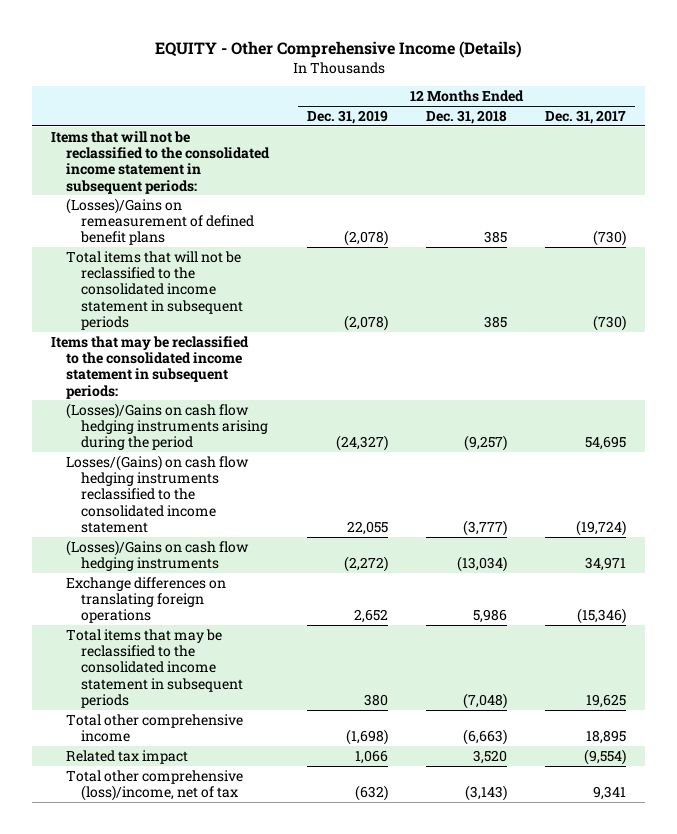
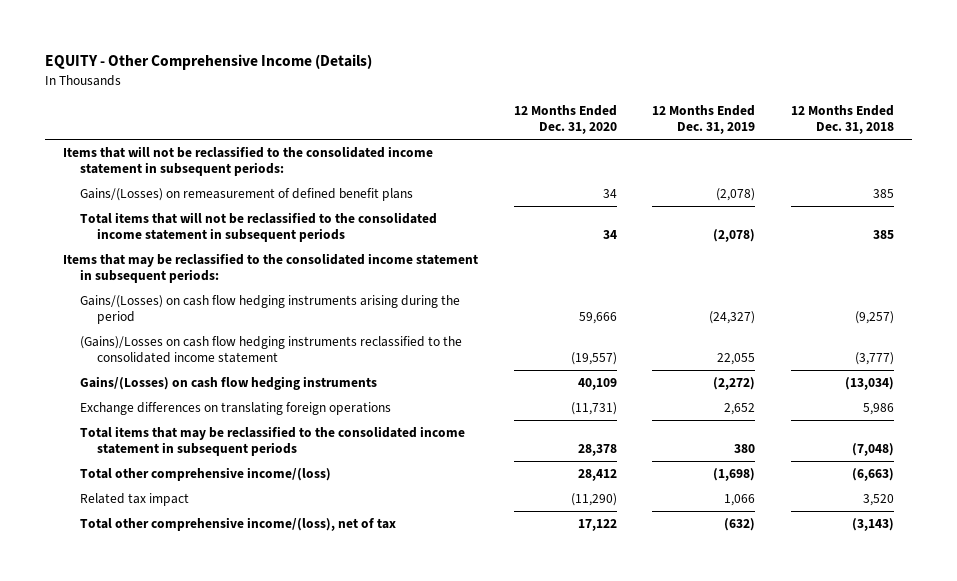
- | 12 Months Ended Dec. 31, 2019 | 12 Months Ended Dec. 31, 2018 | 12 Months Ended Dec. 31, 2017
+ | 12 Months Ended Dec. 31, 2020 | 12 Months Ended Dec. 31, 2019 | 12 Months Ended Dec. 31, 2018
- (Losses)/Gains on remeasurement of defined benefit plans | (2,078) | 385 | (730)
+ Gains/(Losses) on remeasurement of defined benefit plans | 34 | (2,078) | 385
- (Losses)/Gains on cash flow hedging instruments arising during the period | (24,327) | (9,257) | 54,695
- Losses/(Gains) on cash flow hedging instruments reclassified to the consolidated income statement | 22,055 | (3,777) | (19,724)
- (Losses)/Gains on cash flow hedging instruments | (2,272) | (13,034) | 34,971
+ Gains/(Losses) on cash flow hedging instruments arising during the period | 59,666 | (24,327) | (9,257)
+ (Gains)/Losses on cash flow hedging instruments reclassified to the consolidated income statement | (19,557) | 22,055 | (3,777)
+ Gains/(Losses) on cash flow hedging instruments | 40,109 | (2,272) | (13,034)
- Total other comprehensive income | (1,698) | (6,663) | 18,895
+ Total other comprehensive income/(loss) | 28,412 | (1,698) | (6,663)
- Total other comprehensive (loss)/income, net of tax | (632) | (3,143) | 9,341
+ Total other comprehensive income/(loss), net of tax | 17,122 | (632) | (3,143)

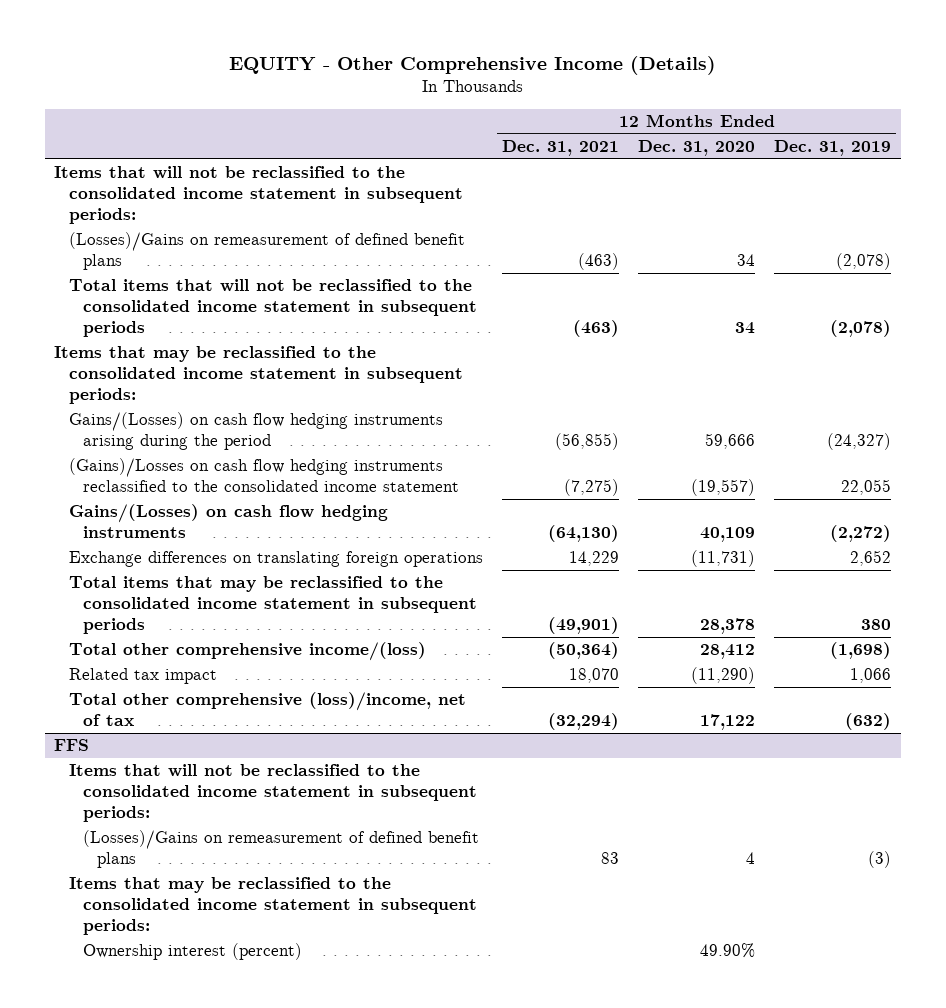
- | 12 Months Ended Dec. 31, 2020 | 12 Months Ended Dec. 31, 2019 | 12 Months Ended Dec. 31, 2018
+ | 12 Months Ended Dec. 31, 2021 | 12 Months Ended Dec. 31, 2020 | 12 Months Ended Dec. 31, 2019
- Gains/(Losses) on remeasurement of defined benefit plans | 34 | (2,078) | 385
+ (Losses)/Gains on remeasurement of defined benefit plans | (463) | 34 | (2,078)
- Total other comprehensive income/(loss), net of tax | 17,122 | (632) | (3,143)
+ Total other comprehensive (loss)/income, net of tax | (32,294) | 17,122 | (632)
+ FFS
+ Items that will not be reclassified to the consolidated income statement in subsequent periods:
+ (Losses)/Gains on remeasurement of defined benefit plans | 83 | 4 | (3)
+ Items that may be reclassified to the consolidated income statement in subsequent periods:
+ Ownership interest (percent) | | 49.90% |

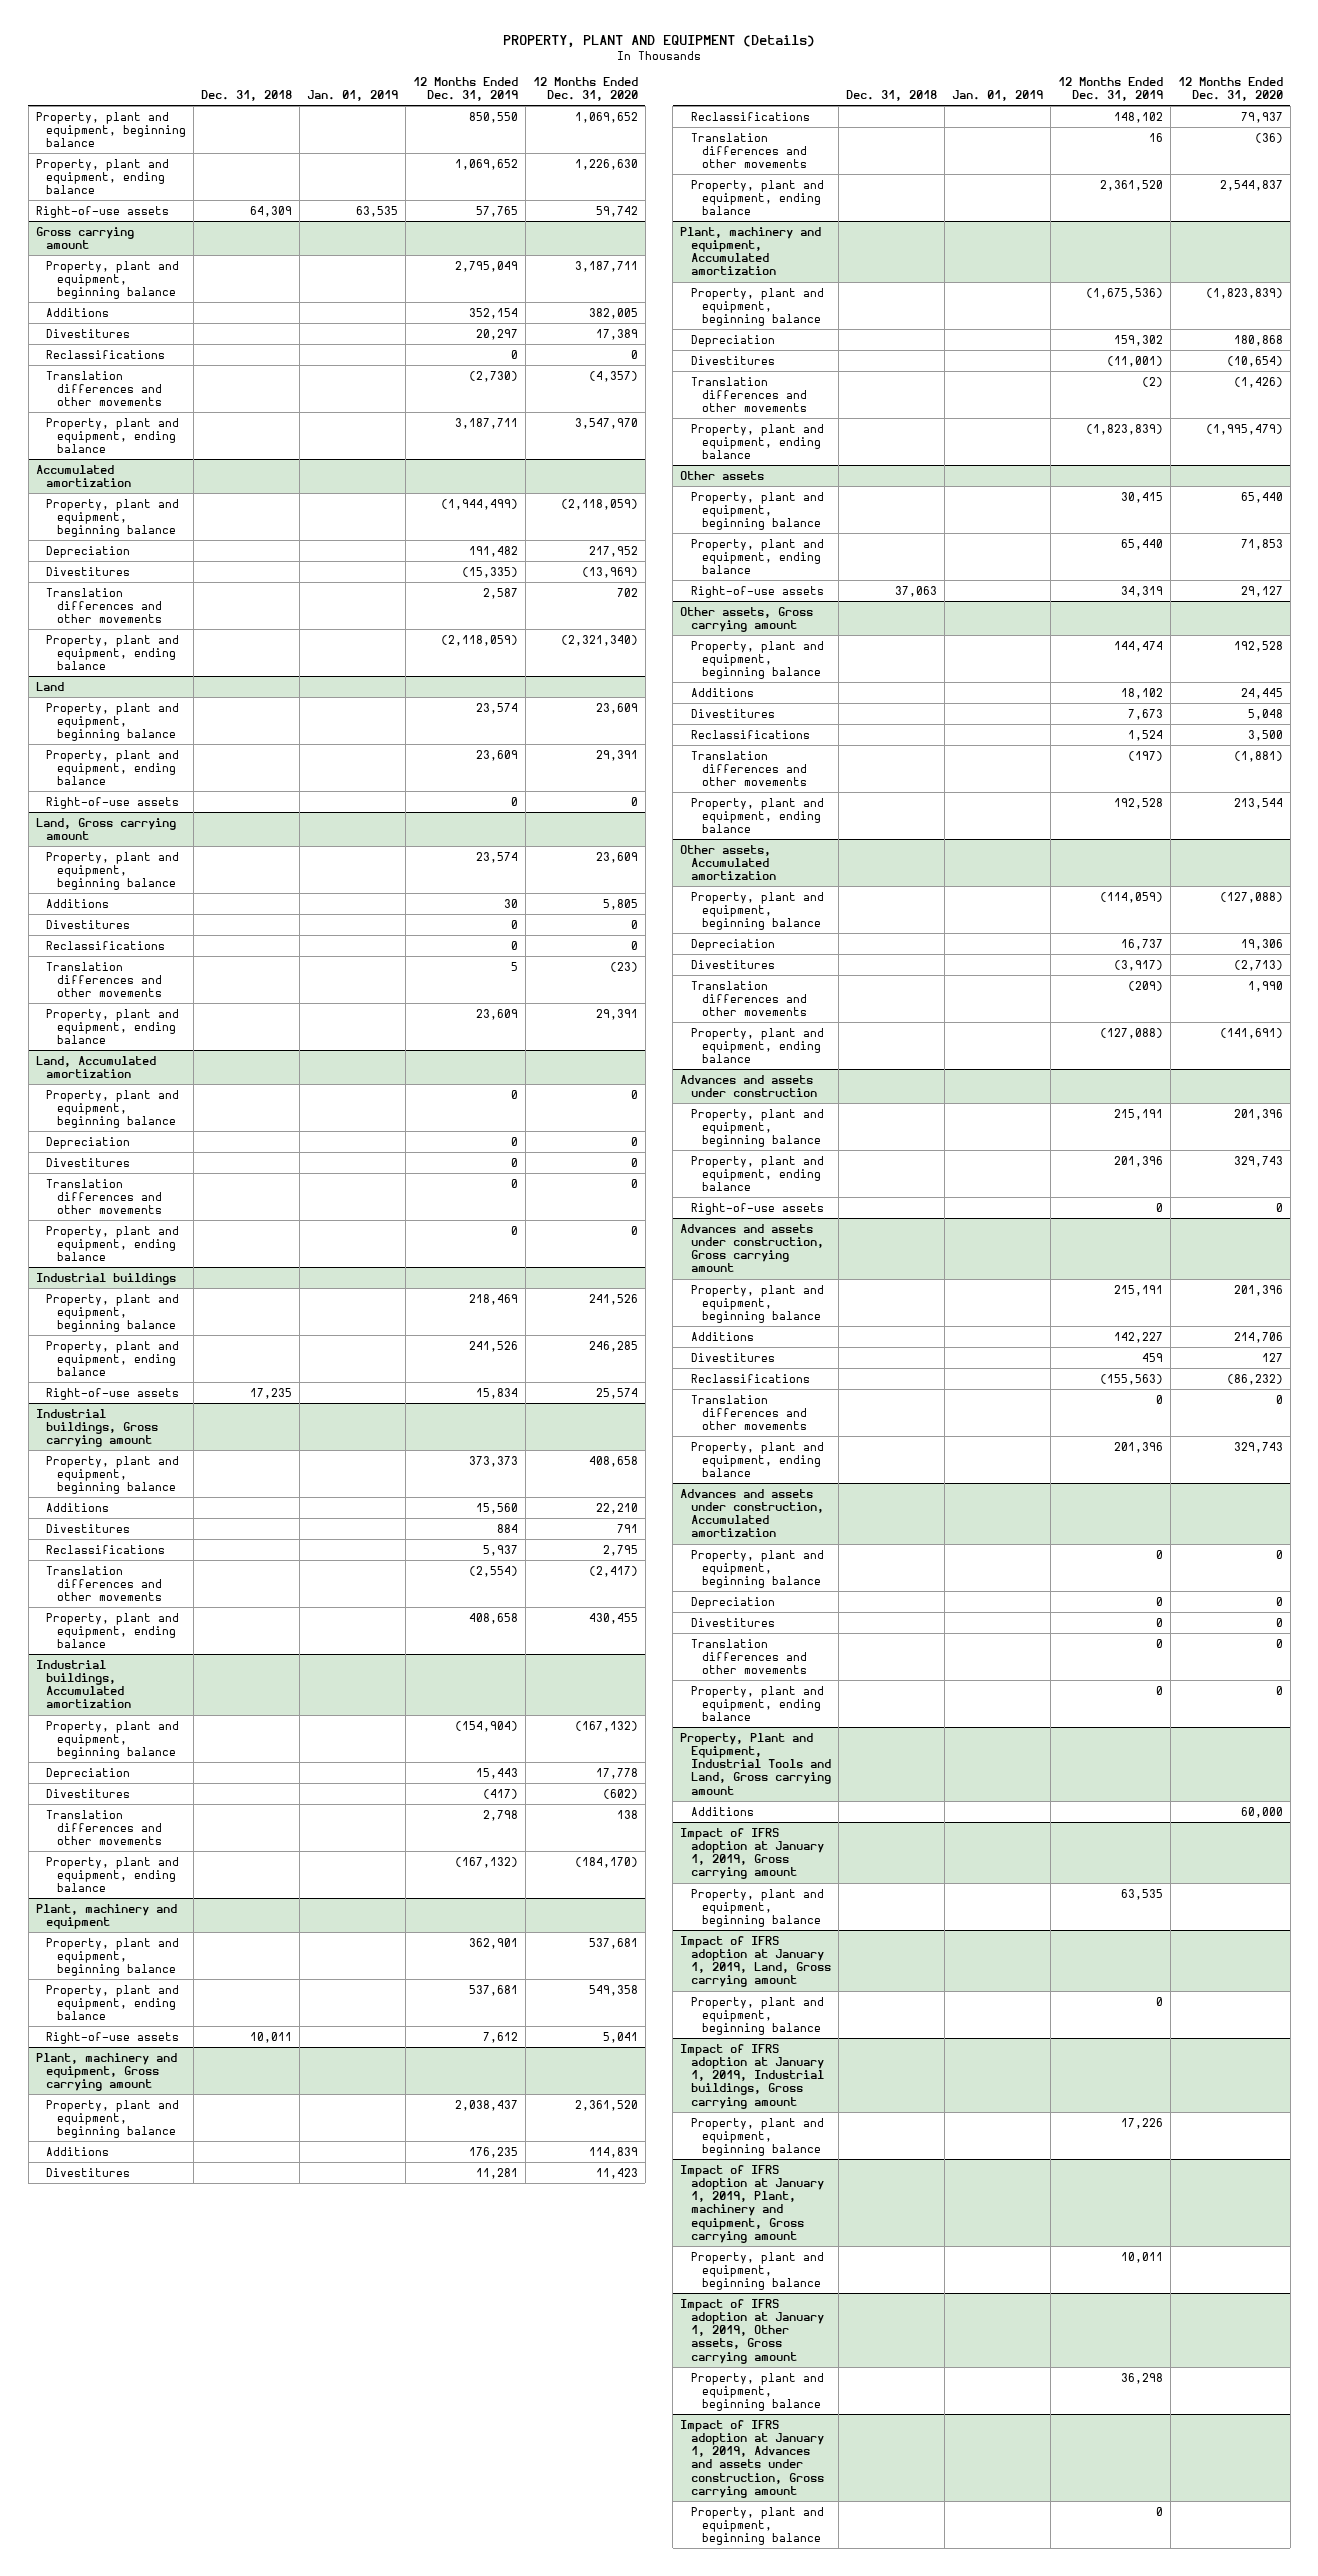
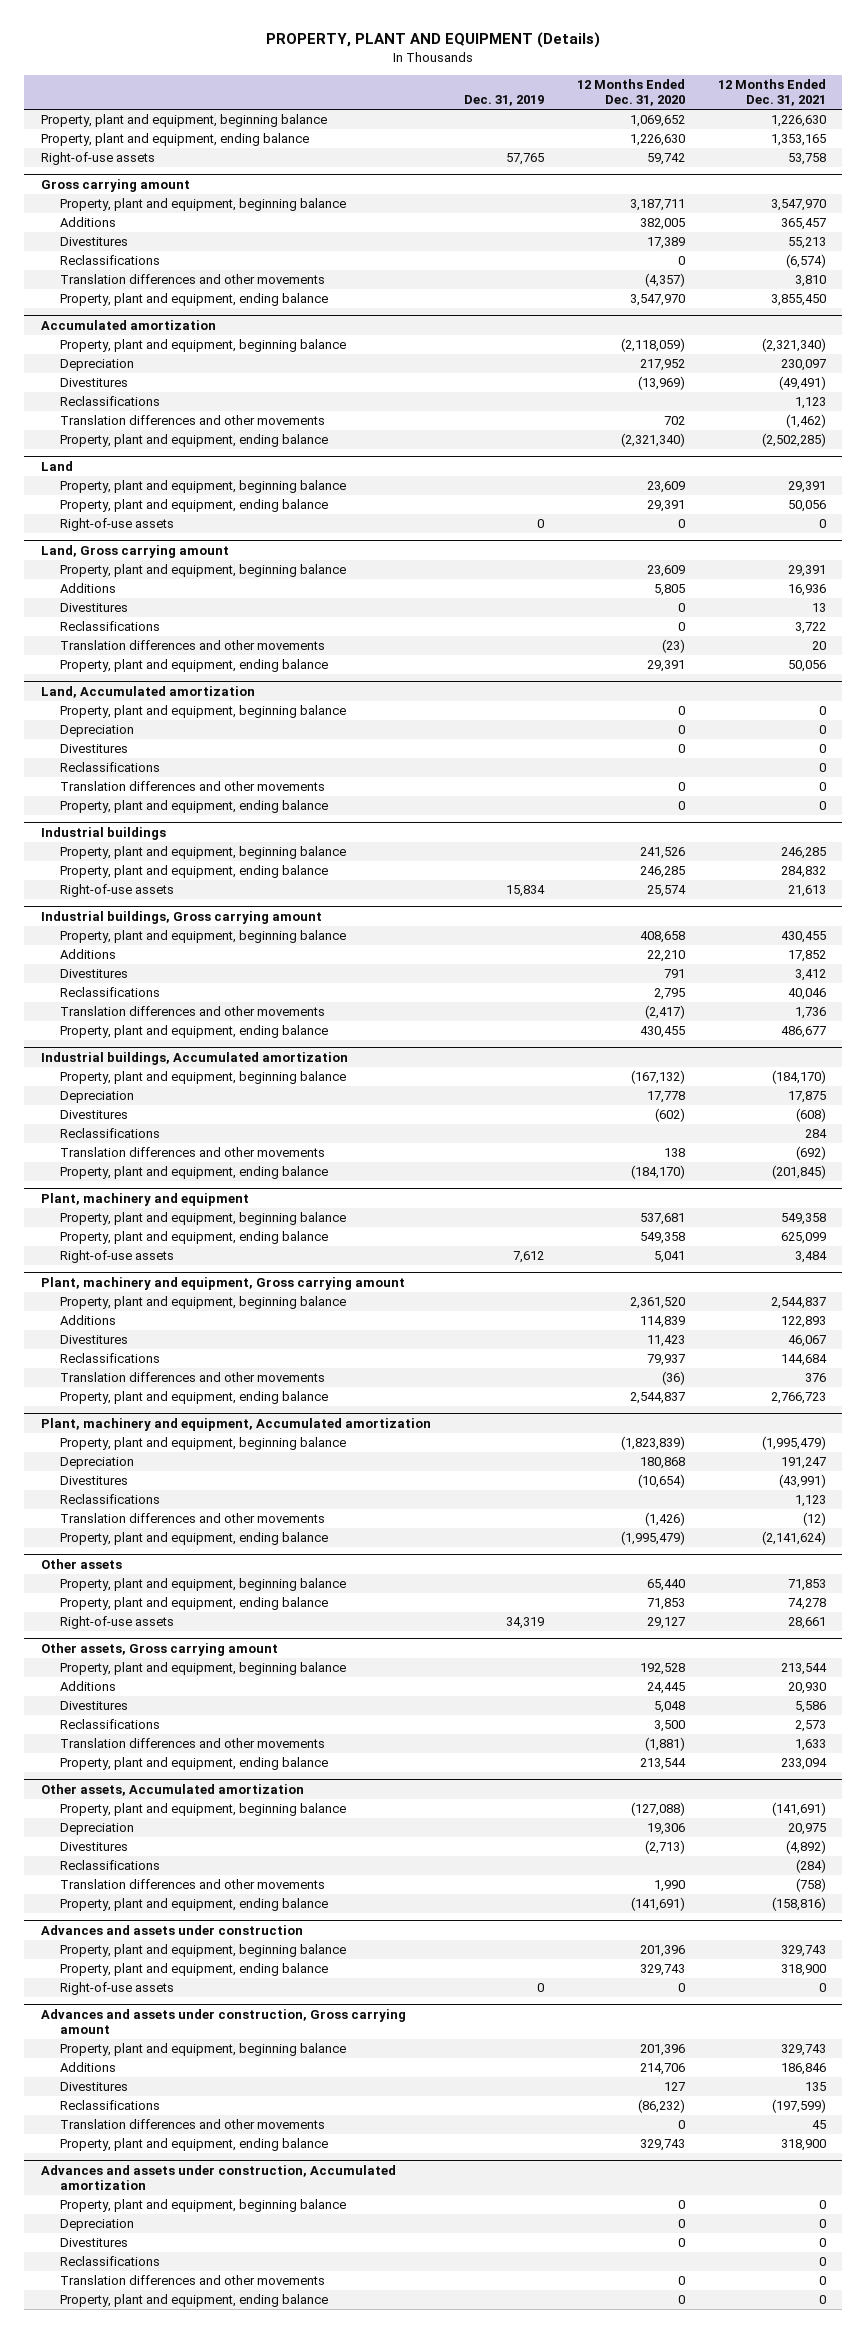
- | Dec. 31, 2018 | Jan. 01, 2019 | 12 Months Ended Dec. 31, 2019 | 12 Months Ended Dec. 31, 2020
+ | Dec. 31, 2019 | 12 Months Ended Dec. 31, 2020 | 12 Months Ended Dec. 31, 2021
@ Accumulated amortization
+ Reclassifications | | | 1,123
@ Land, Accumulated amortization
+ Reclassifications | | | 0
@ Industrial buildings, Accumulated amortization
+ Reclassifications | | | 284
@ Plant, machinery and equipment, Accumulated amortization
+ Reclassifications | | | 1,123
@ Other assets, Accumulated amortization
+ Reclassifications | | | (284)
@ Advances and assets under construction, Accumulated amortization
+ Reclassifications | | | 0
- Property, Plant and Equipment, Industrial Tools and Land, Gross carrying amount
- Additions | | | | 60,000
- Impact of IFRS adoption at January 1, 2019, Gross carrying amount
- Property, plant and equipment, beginning balance | | | 63,535 |
- Impact of IFRS adoption at January 1, 2019, Land, Gross carrying amount
- Property, plant and equipment, beginning balance | | | 0 |
- Impact of IFRS adoption at January 1, 2019, Industrial buildings, Gross carrying amount
- Property, plant and equipment, beginning balance | | | 17,226 |
- Impact of IFRS adoption at January 1, 2019, Plant, machinery and equipment, Gross carrying amount
- Property, plant and equipment, beginning balance | | | 10,011 |
- Impact of IFRS adoption at January 1, 2019, Other assets, Gross carrying amount
- Property, plant and equipment, beginning balance | | | 36,298 |
- Impact of IFRS adoption at January 1, 2019, Advances and assets under construction, Gross carrying amount
- Property, plant and equipment, beginning balance | | | 0 |

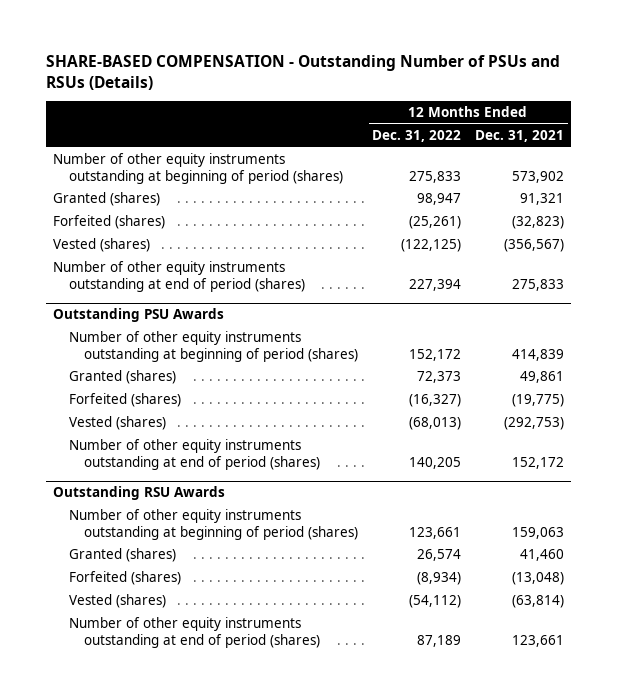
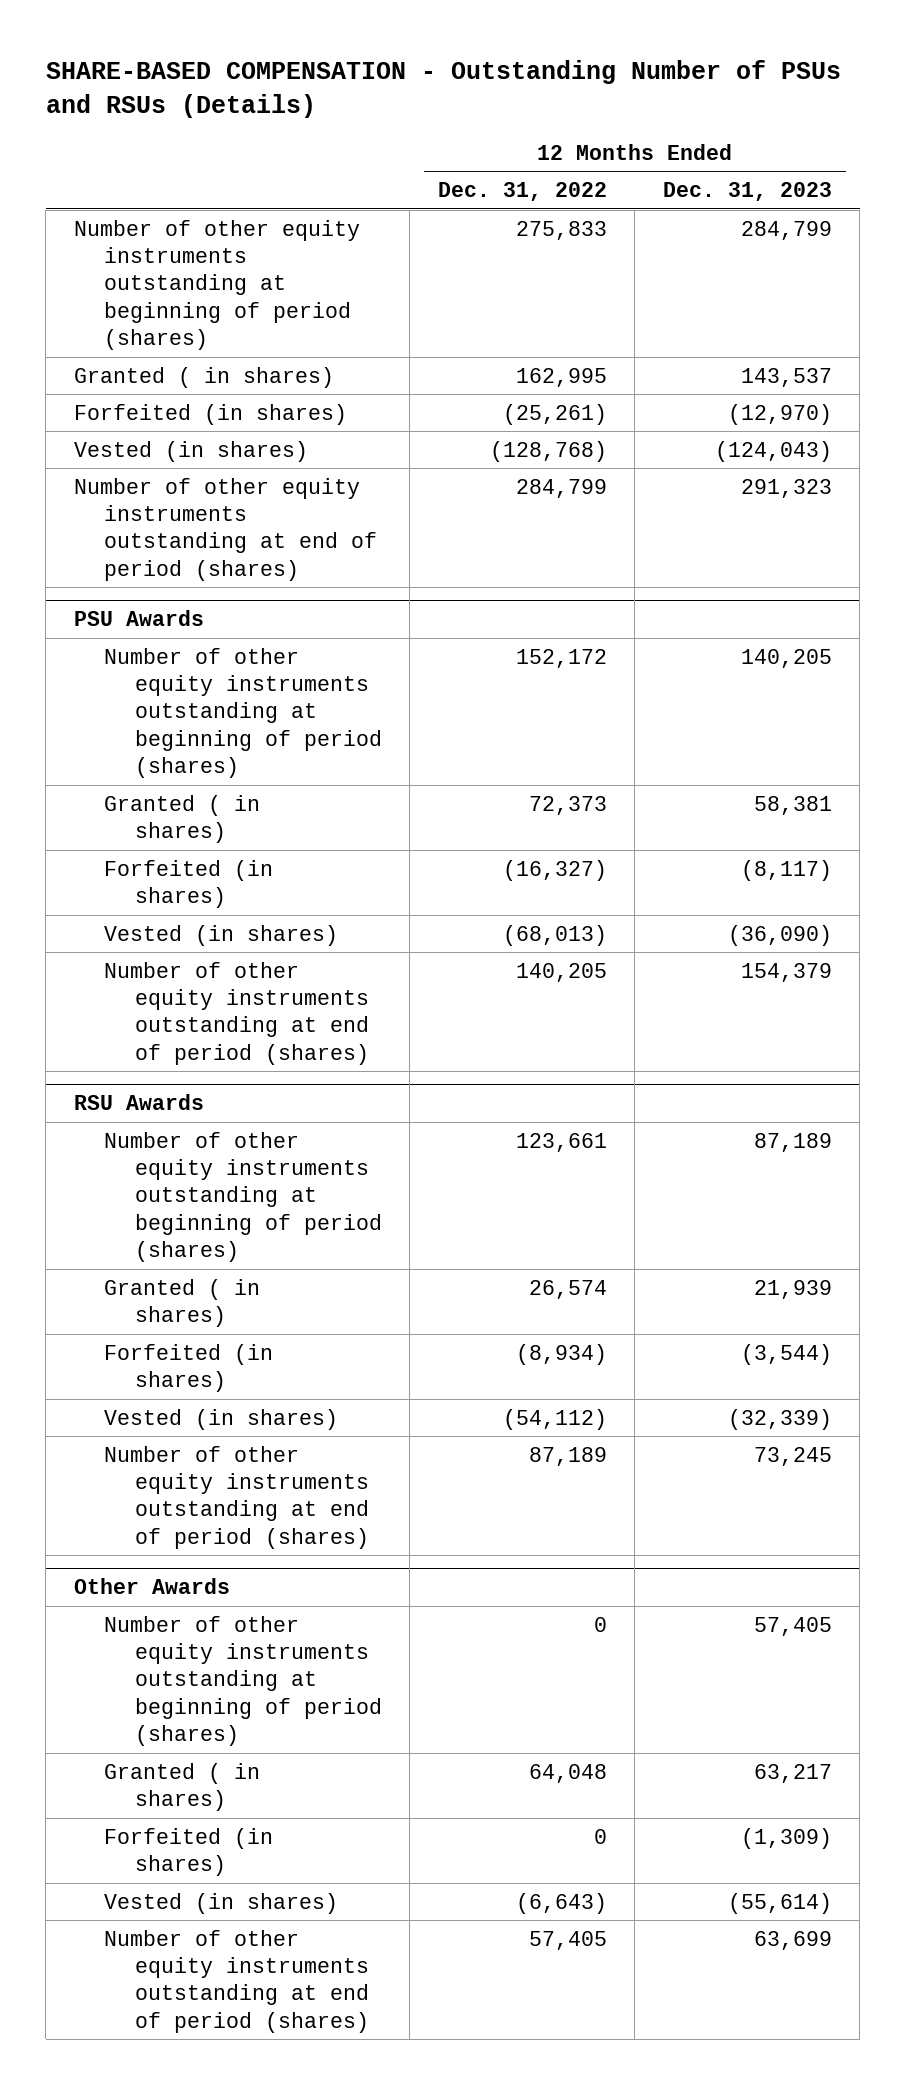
- | 12 Months Ended Dec. 31, 2022 | 12 Months Ended Dec. 31, 2021
+ | 12 Months Ended Dec. 31, 2022 | 12 Months Ended Dec. 31, 2023
- Granted (shares) | 98,947 | 91,321
- Forfeited (shares) | (25,261) | (32,823)
- Vested (shares) | (122,125) | (356,567)
- Number of other equity instruments outstanding at end of period (shares) | 227,394 | 275,833
- Outstanding PSU Awards
+ Granted ( in shares) | 162,995 | 143,537
+ Forfeited (in shares) | (25,261) | (12,970)
+ Vested (in shares) | (128,768) | (124,043)
+ Number of other equity instruments outstanding at end of period (shares) | 284,799 | 291,323
+ PSU Awards
- Granted (shares) | 72,373 | 49,861
- Forfeited (shares) | (16,327) | (19,775)
- Vested (shares) | (68,013) | (292,753)
+ Granted ( in shares) | 72,373 | 58,381
+ Forfeited (in shares) | (16,327) | (8,117)
+ Vested (in shares) | (68,013) | (36,090)
- Outstanding RSU Awards
+ RSU Awards
- Granted (shares) | 26,574 | 41,460
- Forfeited (shares) | (8,934) | (13,048)
- Vested (shares) | (54,112) | (63,814)
+ Granted ( in shares) | 26,574 | 21,939
+ Forfeited (in shares) | (8,934) | (3,544)
+ Vested (in shares) | (54,112) | (32,339)
+ Other Awards
+ Number of other equity instruments outstanding at beginning of period (shares) | 0 | 57,405
+ Granted ( in shares) | 64,048 | 63,217
+ Forfeited (in shares) | 0 | (1,309)
+ Vested (in shares) | (6,643) | (55,614)
+ Number of other equity instruments outstanding at end of period (shares) | 57,405 | 63,699

